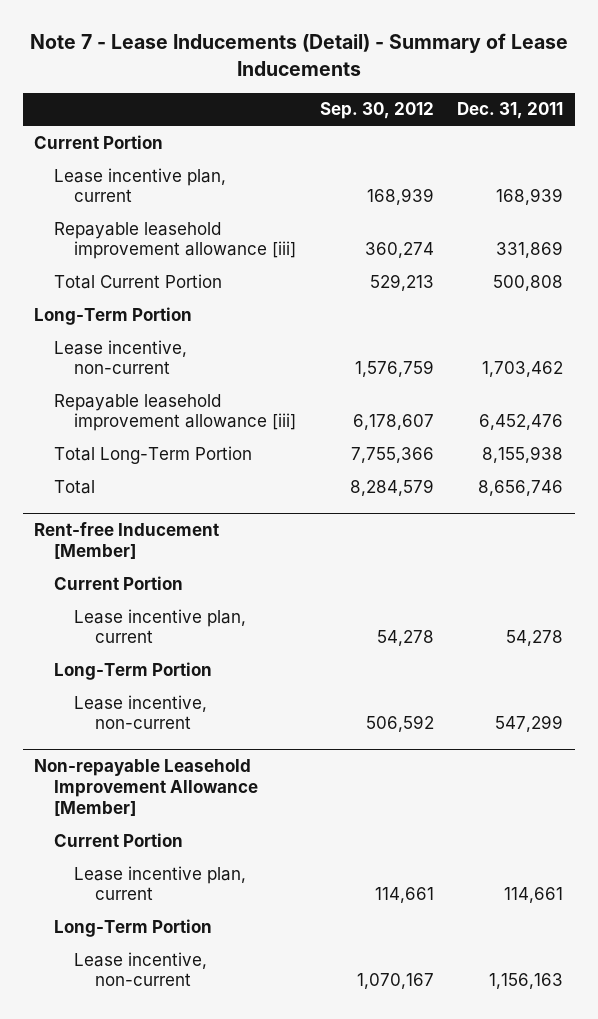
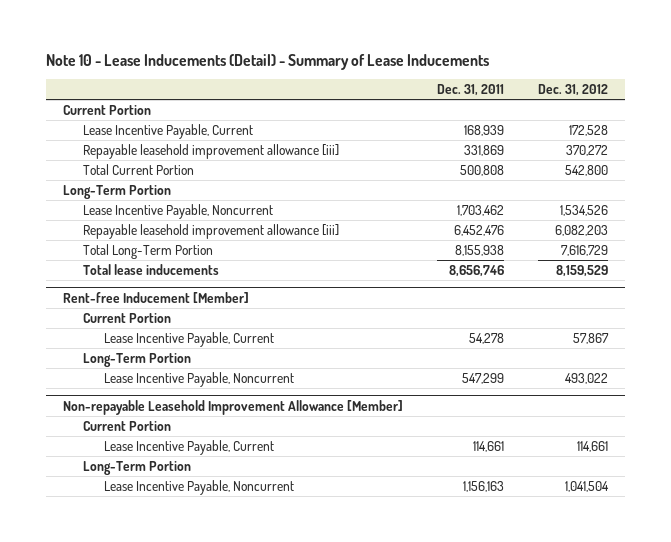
- Note 7 - Lease Inducements (Detail) - Summary of Lease Inducements
+ Note 10 - Lease Inducements (Detail) - Summary of Lease Inducements
- | Sep. 30, 2012 | Dec. 31, 2011
+ | Dec. 31, 2011 | Dec. 31, 2012
- Lease incentive plan, current | 168,939 | 168,939
+ Lease Incentive Payable, Current | 168,939 | 172,528
- Lease incentive, non-current | 1,576,759 | 1,703,462
+ Lease Incentive Payable, Noncurrent | 1,703,462 | 1,534,526
- Total | 8,284,579 | 8,656,746
+ Total lease inducements | 8,656,746 | 8,159,529
@ Rent-free Inducement [Member]
- Lease incentive plan, current | 54,278 | 54,278
+ Lease Incentive Payable, Current | 54,278 | 57,867
- Lease incentive, non-current | 506,592 | 547,299
+ Lease Incentive Payable, Noncurrent | 547,299 | 493,022
@ Non-repayable Leasehold Improvement Allowance [Member]
- Lease incentive plan, current | 114,661 | 114,661
+ Lease Incentive Payable, Current | 114,661 | 114,661
- Lease incentive, non-current | 1,070,167 | 1,156,163
+ Lease Incentive Payable, Noncurrent | 1,156,163 | 1,041,504

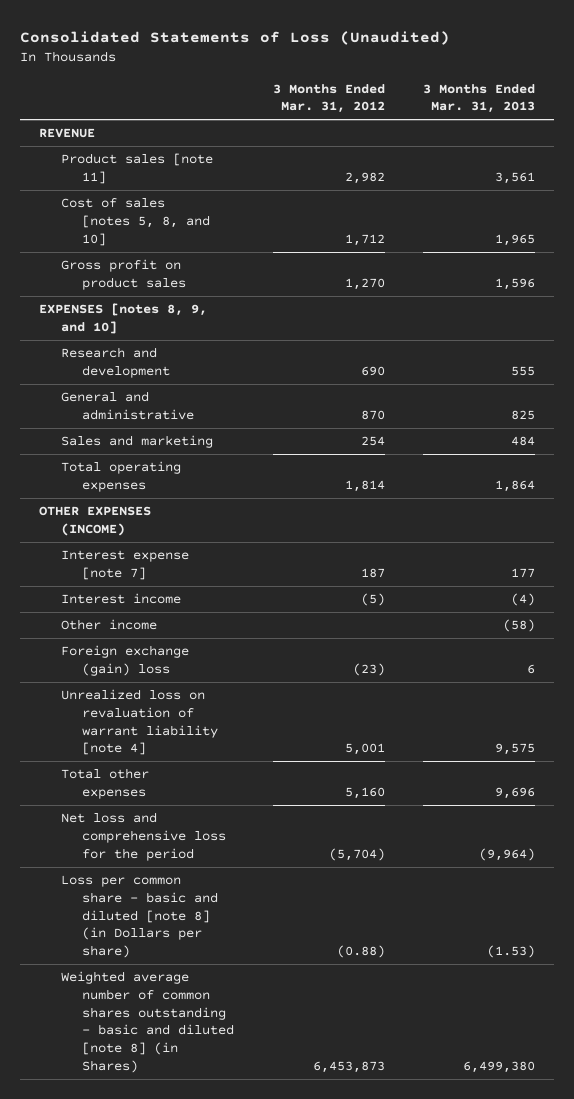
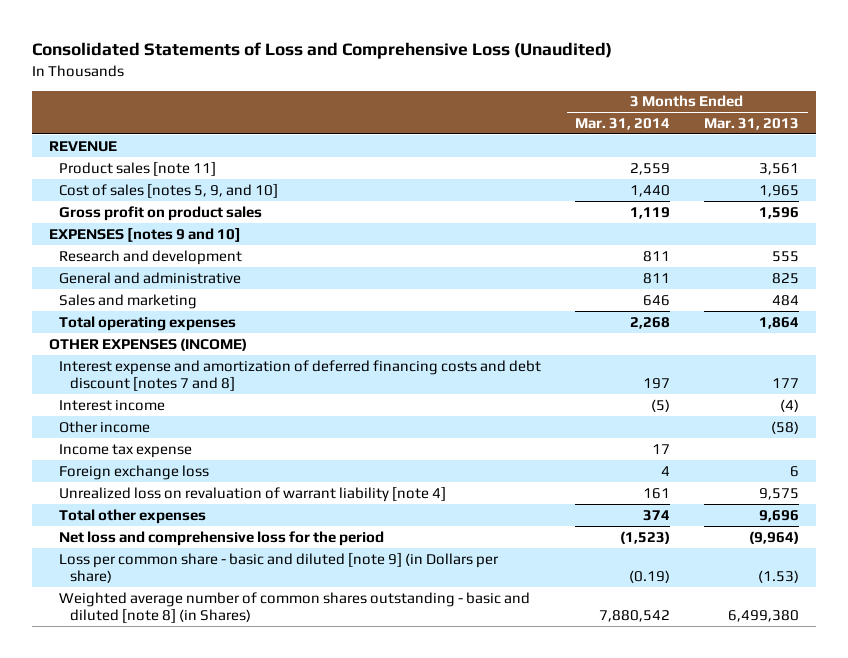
- Consolidated Statements of Loss (Unaudited)
+ Consolidated Statements of Loss and Comprehensive Loss (Unaudited)
- | 3 Months Ended Mar. 31, 2012 | 3 Months Ended Mar. 31, 2013
+ | 3 Months Ended Mar. 31, 2014 | 3 Months Ended Mar. 31, 2013
- Cost of sales [notes 5, 8, and 10] | 1,712 | 1,965
+ Cost of sales [notes 5, 9, and 10] | 1,440 | 1,965
- EXPENSES [notes 8, 9, and 10]
+ EXPENSES [notes 9 and 10]
- Interest expense [note 7] | 187 | 177
+ Interest expense and amortization of deferred financing costs and debt discount [notes 7 and 8] | 197 | 177
- Foreign exchange (gain) loss | (23) | 6
+ Income tax expense | 17 |
+ Foreign exchange loss | 4 | 6
- Loss per common share - basic and diluted [note 8] (in Dollars per share) | (0.88) | (1.53)
+ Loss per common share - basic and diluted [note 9] (in Dollars per share) | (0.19) | (1.53)

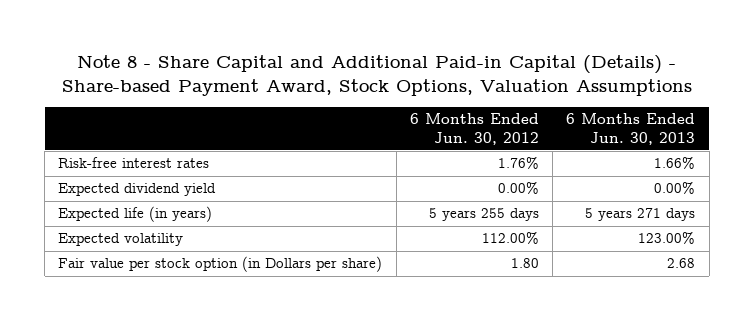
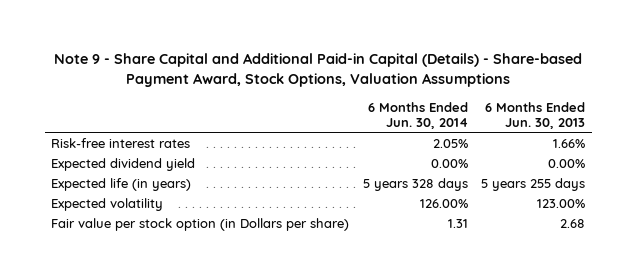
- Note 8 - Share Capital and Additional Paid-in Capital (Details) - Share-based Payment Award, Stock Options, Valuation Assumptions
+ Note 9 - Share Capital and Additional Paid-in Capital (Details) - Share-based Payment Award, Stock Options, Valuation Assumptions
- | 6 Months Ended Jun. 30, 2012 | 6 Months Ended Jun. 30, 2013
+ | 6 Months Ended Jun. 30, 2014 | 6 Months Ended Jun. 30, 2013
- Expected life (in years) | 5 years 255 days | 5 years 271 days
+ Expected life (in years) | 5 years 328 days | 5 years 255 days

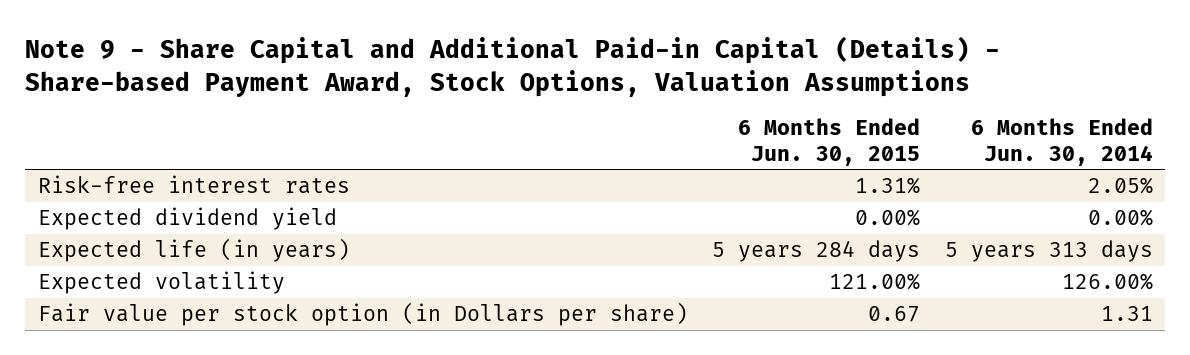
- | 6 Months Ended Jun. 30, 2014 | 6 Months Ended Jun. 30, 2013
+ | 6 Months Ended Jun. 30, 2015 | 6 Months Ended Jun. 30, 2014
- Expected life (in years) | 5 years 328 days | 5 years 255 days
+ Expected life (in years) | 5 years 284 days | 5 years 313 days

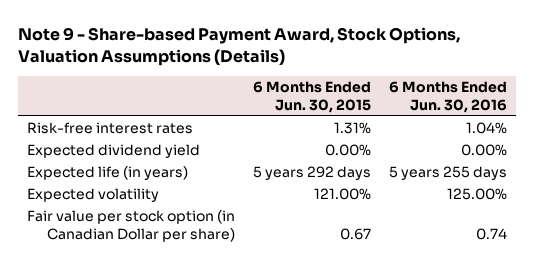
- Note 9 - Share Capital and Additional Paid-in Capital (Details) - Share-based Payment Award, Stock Options, Valuation Assumptions
+ Note 9 - Share-based Payment Award, Stock Options, Valuation Assumptions (Details)
- | 6 Months Ended Jun. 30, 2015 | 6 Months Ended Jun. 30, 2014
+ | 6 Months Ended Jun. 30, 2015 | 6 Months Ended Jun. 30, 2016
- Expected life (in years) | 5 years 284 days | 5 years 313 days
+ Expected life (in years) | 5 years 292 days | 5 years 255 days
- Fair value per stock option (in Dollars per share) | 0.67 | 1.31
+ Fair value per stock option (in Canadian Dollar per share) | 0.67 | 0.74

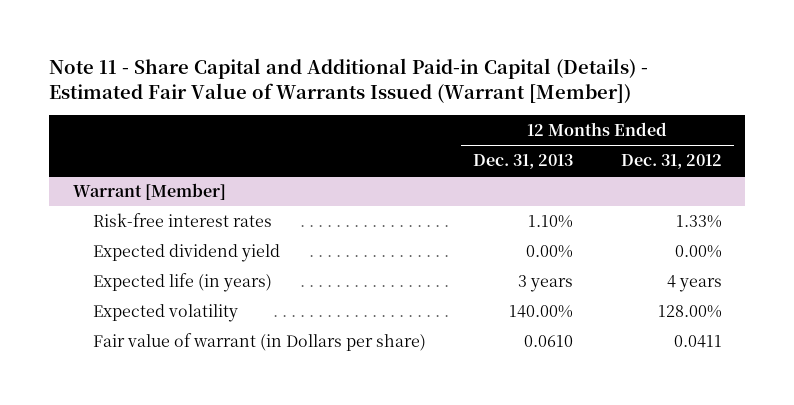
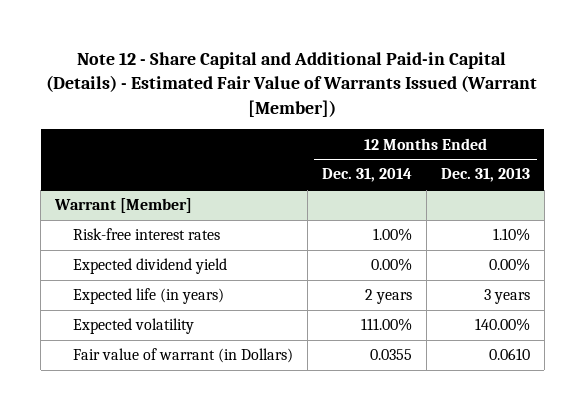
- Note 11 - Share Capital and Additional Paid-in Capital (Details) - Estimated Fair Value of Warrants Issued (Warrant [Member])
+ Note 12 - Share Capital and Additional Paid-in Capital (Details) - Estimated Fair Value of Warrants Issued (Warrant [Member])
- | 12 Months Ended Dec. 31, 2013 | 12 Months Ended Dec. 31, 2012
+ | 12 Months Ended Dec. 31, 2014 | 12 Months Ended Dec. 31, 2013
@ Warrant [Member]
- Fair value of warrant (in Dollars per share) | 0.0610 | 0.0411
+ Fair value of warrant (in Dollars) | 0.0355 | 0.0610

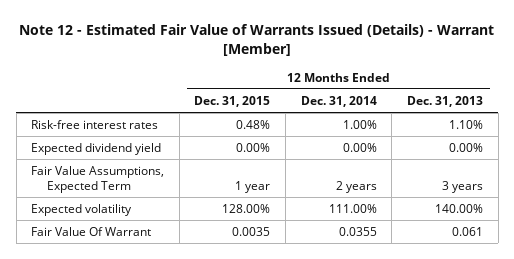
- Note 12 - Share Capital and Additional Paid-in Capital (Details) - Estimated Fair Value of Warrants Issued (Warrant [Member])
+ Note 12 - Estimated Fair Value of Warrants Issued (Details) - Warrant [Member]
- | 12 Months Ended Dec. 31, 2014 | 12 Months Ended Dec. 31, 2013
+ | 12 Months Ended Dec. 31, 2015 | 12 Months Ended Dec. 31, 2014 | 12 Months Ended Dec. 31, 2013
- Warrant [Member]
- Expected life (in years) | 2 years | 3 years
+ Fair Value Assumptions, Expected Term | 1 year | 2 years | 3 years
- Fair value of warrant (in Dollars) | 0.0355 | 0.0610
+ Fair Value Of Warrant | 0.0035 | 0.0355 | 0.061

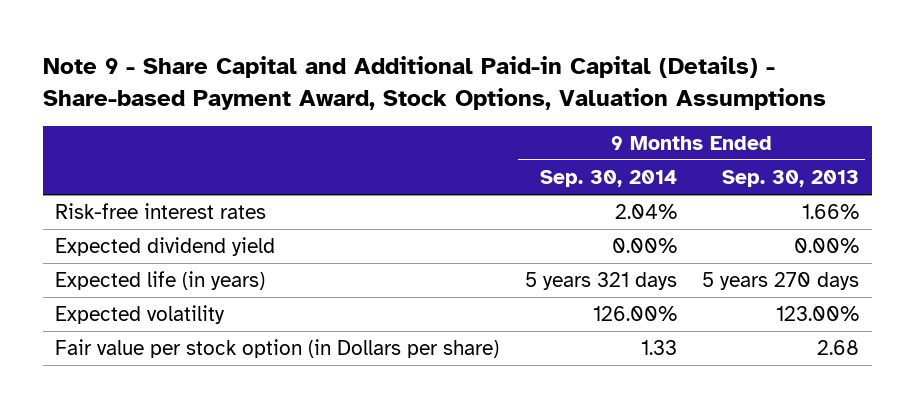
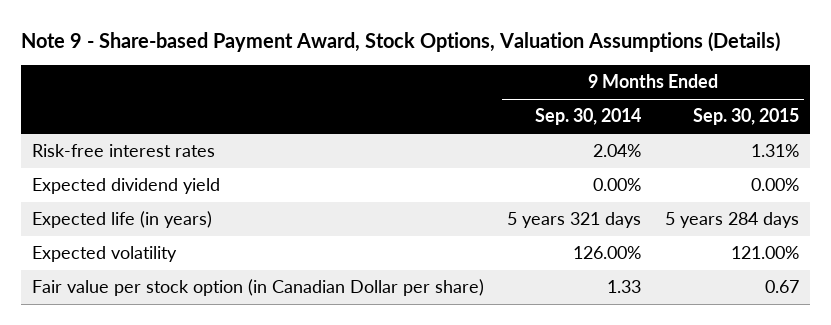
- Note 9 - Share Capital and Additional Paid-in Capital (Details) - Share-based Payment Award, Stock Options, Valuation Assumptions
+ Note 9 - Share-based Payment Award, Stock Options, Valuation Assumptions (Details)
- | 9 Months Ended Sep. 30, 2014 | 9 Months Ended Sep. 30, 2013
+ | 9 Months Ended Sep. 30, 2014 | 9 Months Ended Sep. 30, 2015
- Fair value per stock option (in Dollars per share) | 1.33 | 2.68
+ Fair value per stock option (in Canadian Dollar per share) | 1.33 | 0.67

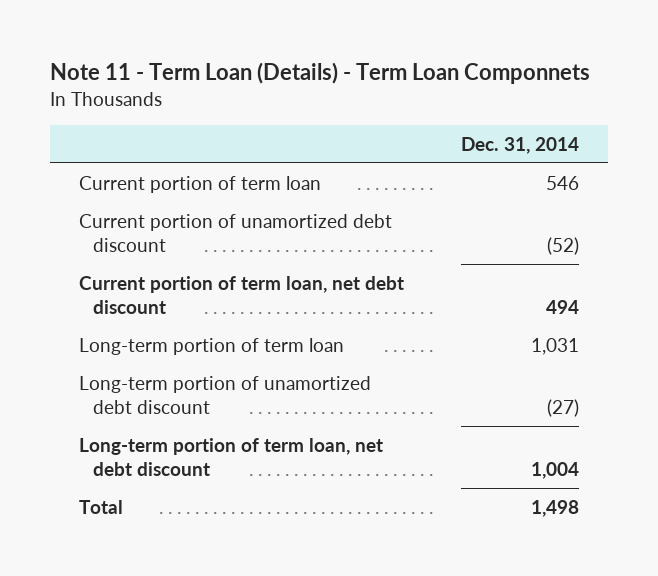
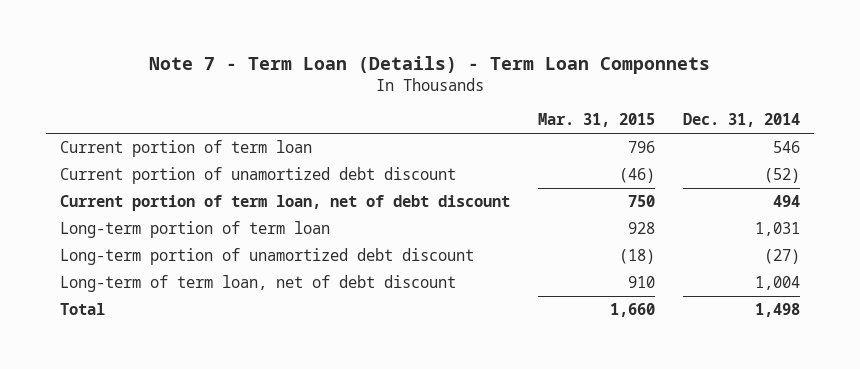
- Note 11 - Term Loan (Details) - Term Loan Componnets
+ Note 7 - Term Loan (Details) - Term Loan Componnets
- | Dec. 31, 2014
+ | Mar. 31, 2015 | Dec. 31, 2014
- Current portion of term loan, net debt discount | 494
+ Current portion of term loan, net of debt discount | 750 | 494
- Long-term portion of term loan, net debt discount | 1,004
+ Long-term of term loan, net of debt discount | 910 | 1,004

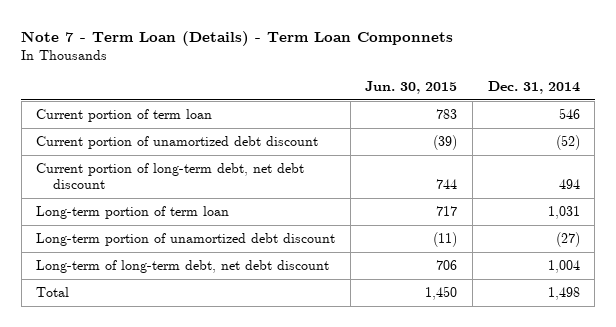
- | Mar. 31, 2015 | Dec. 31, 2014
+ | Jun. 30, 2015 | Dec. 31, 2014
- Current portion of term loan, net of debt discount | 750 | 494
+ Current portion of long-term debt, net debt discount | 744 | 494
- Long-term of term loan, net of debt discount | 910 | 1,004
+ Long-term of long-term debt, net debt discount | 706 | 1,004

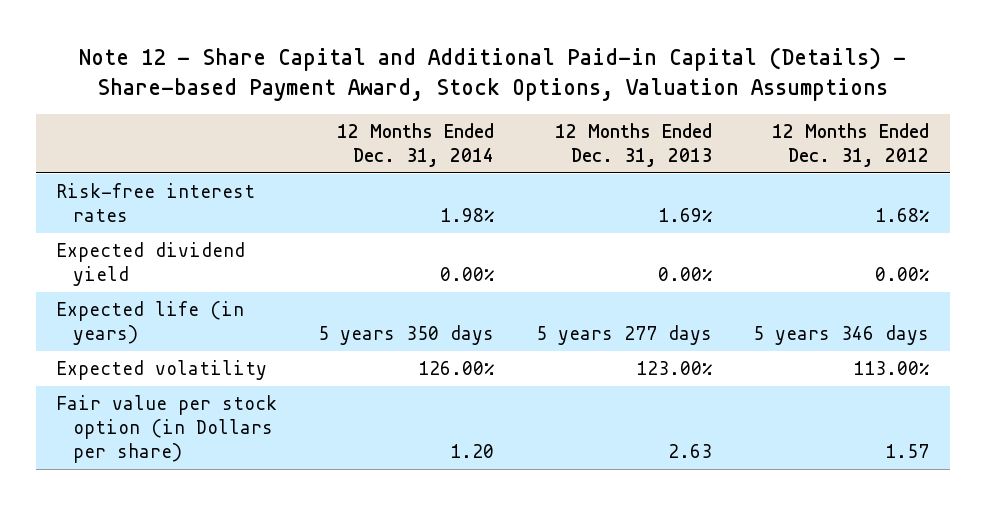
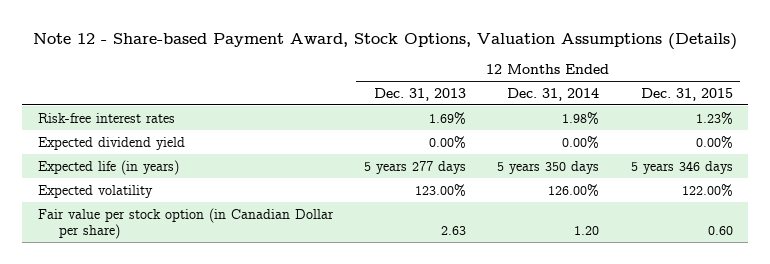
- Note 12 - Share Capital and Additional Paid-in Capital (Details) - Share-based Payment Award, Stock Options, Valuation Assumptions
+ Note 12 - Share-based Payment Award, Stock Options, Valuation Assumptions (Details)
- | 12 Months Ended Dec. 31, 2014 | 12 Months Ended Dec. 31, 2013 | 12 Months Ended Dec. 31, 2012
+ | 12 Months Ended Dec. 31, 2013 | 12 Months Ended Dec. 31, 2014 | 12 Months Ended Dec. 31, 2015
- Fair value per stock option (in Dollars per share) | 1.20 | 2.63 | 1.57
+ Fair value per stock option (in Canadian Dollar per share) | 2.63 | 1.20 | 0.60

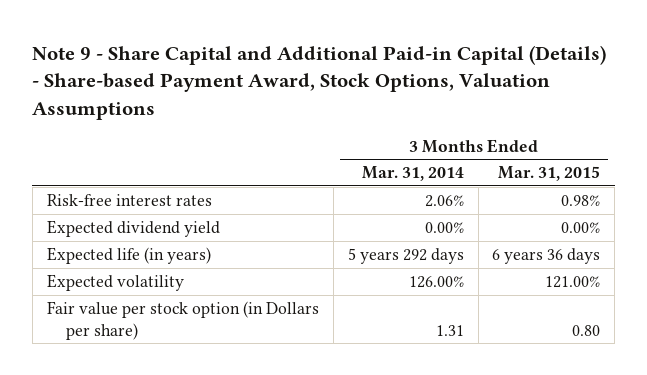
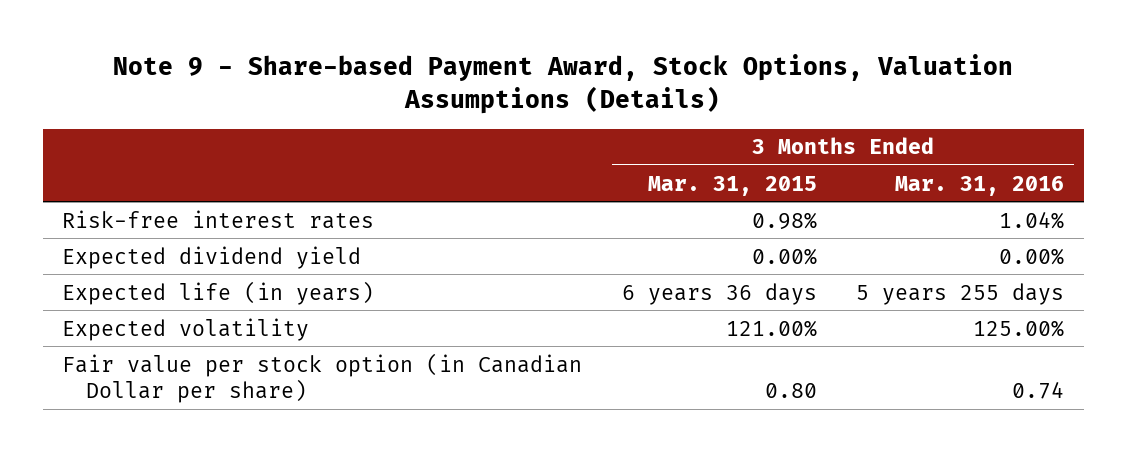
- Note 9 - Share Capital and Additional Paid-in Capital (Details) - Share-based Payment Award, Stock Options, Valuation Assumptions
+ Note 9 - Share-based Payment Award, Stock Options, Valuation Assumptions (Details)
- | 3 Months Ended Mar. 31, 2014 | 3 Months Ended Mar. 31, 2015
+ | 3 Months Ended Mar. 31, 2015 | 3 Months Ended Mar. 31, 2016
- Fair value per stock option (in Dollars per share) | 1.31 | 0.80
+ Fair value per stock option (in Canadian Dollar per share) | 0.80 | 0.74

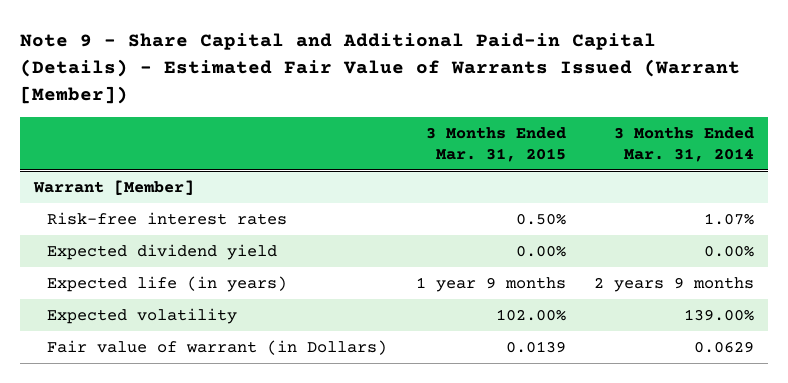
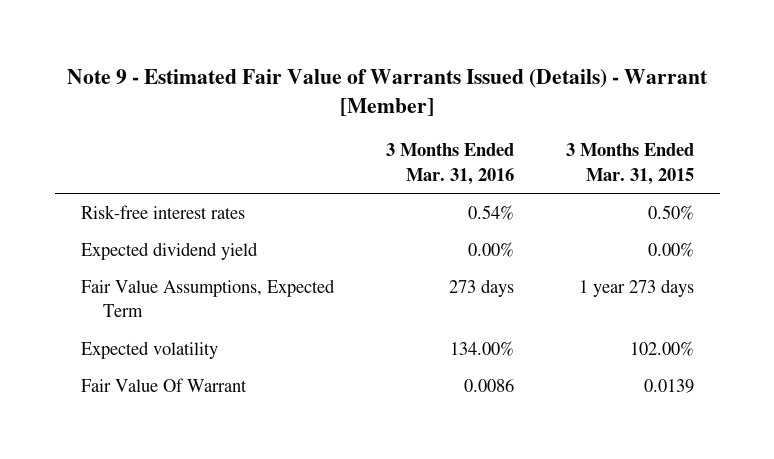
- Note 9 - Share Capital and Additional Paid-in Capital (Details) - Estimated Fair Value of Warrants Issued (Warrant [Member])
+ Note 9 - Estimated Fair Value of Warrants Issued (Details) - Warrant [Member]
- | 3 Months Ended Mar. 31, 2015 | 3 Months Ended Mar. 31, 2014
+ | 3 Months Ended Mar. 31, 2016 | 3 Months Ended Mar. 31, 2015
- Warrant [Member]
- Expected life (in years) | 1 year 9 months | 2 years 9 months
+ Fair Value Assumptions, Expected Term | 273 days | 1 year 273 days
- Fair value of warrant (in Dollars) | 0.0139 | 0.0629
+ Fair Value Of Warrant | 0.0086 | 0.0139

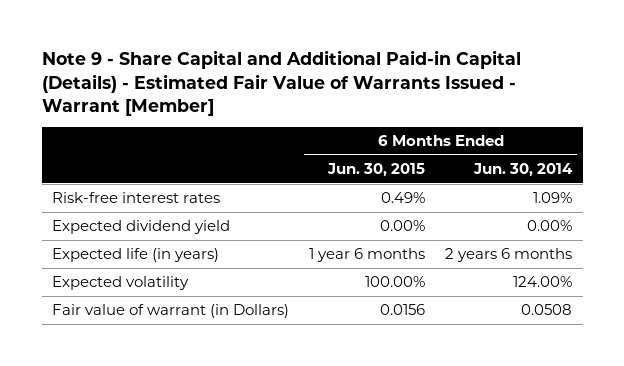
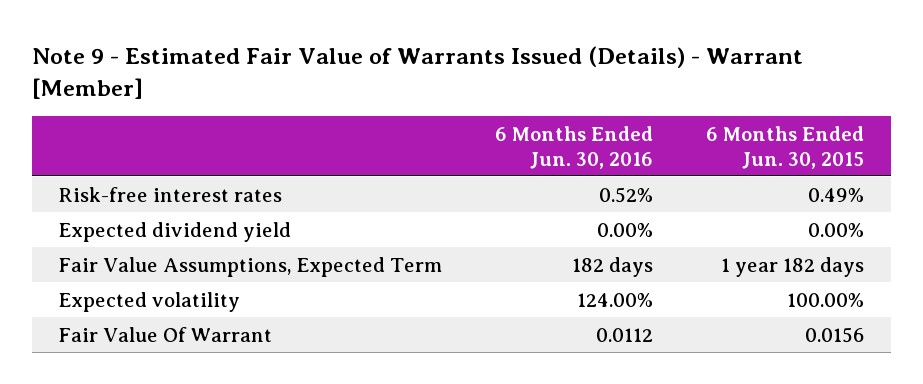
- Note 9 - Share Capital and Additional Paid-in Capital (Details) - Estimated Fair Value of Warrants Issued - Warrant [Member]
+ Note 9 - Estimated Fair Value of Warrants Issued (Details) - Warrant [Member]
- | 6 Months Ended Jun. 30, 2015 | 6 Months Ended Jun. 30, 2014
+ | 6 Months Ended Jun. 30, 2016 | 6 Months Ended Jun. 30, 2015
- Expected life (in years) | 1 year 6 months | 2 years 6 months
+ Fair Value Assumptions, Expected Term | 182 days | 1 year 182 days
- Fair value of warrant (in Dollars) | 0.0156 | 0.0508
+ Fair Value Of Warrant | 0.0112 | 0.0156

